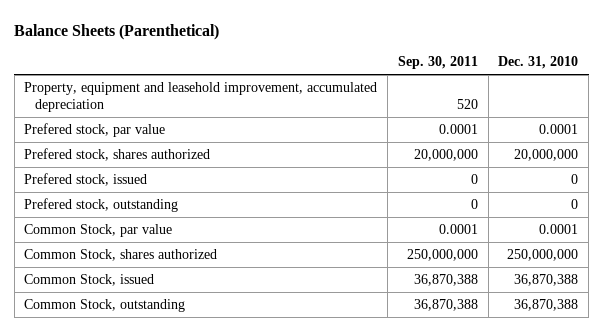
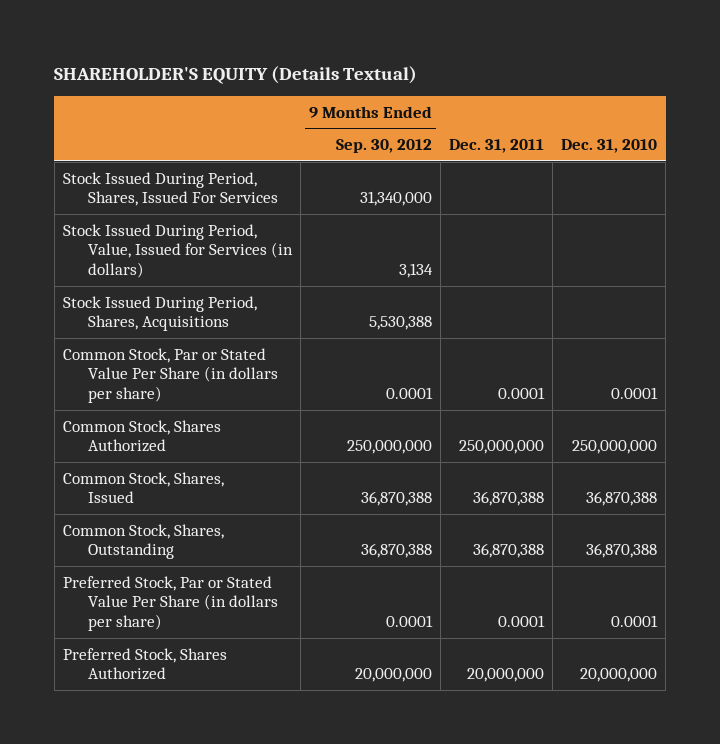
- Balance Sheets (Parenthetical)
+ SHAREHOLDER'S EQUITY (Details Textual)
- | Sep. 30, 2011 | Dec. 31, 2010
+ | 9 Months Ended Sep. 30, 2012 | Dec. 31, 2011 | Dec. 31, 2010
- Property, equipment and leasehold improvement, accumulated depreciation | 520 |
- Prefered stock, par value | 0.0001 | 0.0001
- Prefered stock, shares authorized | 20,000,000 | 20,000,000
- Prefered stock, issued | 0 | 0
- Prefered stock, outstanding | 0 | 0
- Common Stock, par value | 0.0001 | 0.0001
- Common Stock, shares authorized | 250,000,000 | 250,000,000
- Common Stock, issued | 36,870,388 | 36,870,388
- Common Stock, outstanding | 36,870,388 | 36,870,388
+ Stock Issued During Period, Shares, Issued For Services | 31,340,000 | |
+ Stock Issued During Period, Value, Issued for Services (in dollars) | 3,134 | |
+ Stock Issued During Period, Shares, Acquisitions | 5,530,388 | |
+ Common Stock, Par or Stated Value Per Share (in dollars per share) | 0.0001 | 0.0001 | 0.0001
+ Common Stock, Shares Authorized | 250,000,000 | 250,000,000 | 250,000,000
+ Common Stock, Shares, Issued | 36,870,388 | 36,870,388 | 36,870,388
+ Common Stock, Shares, Outstanding | 36,870,388 | 36,870,388 | 36,870,388
+ Preferred Stock, Par or Stated Value Per Share (in dollars per share) | 0.0001 | 0.0001 | 0.0001
+ Preferred Stock, Shares Authorized | 20,000,000 | 20,000,000 | 20,000,000

